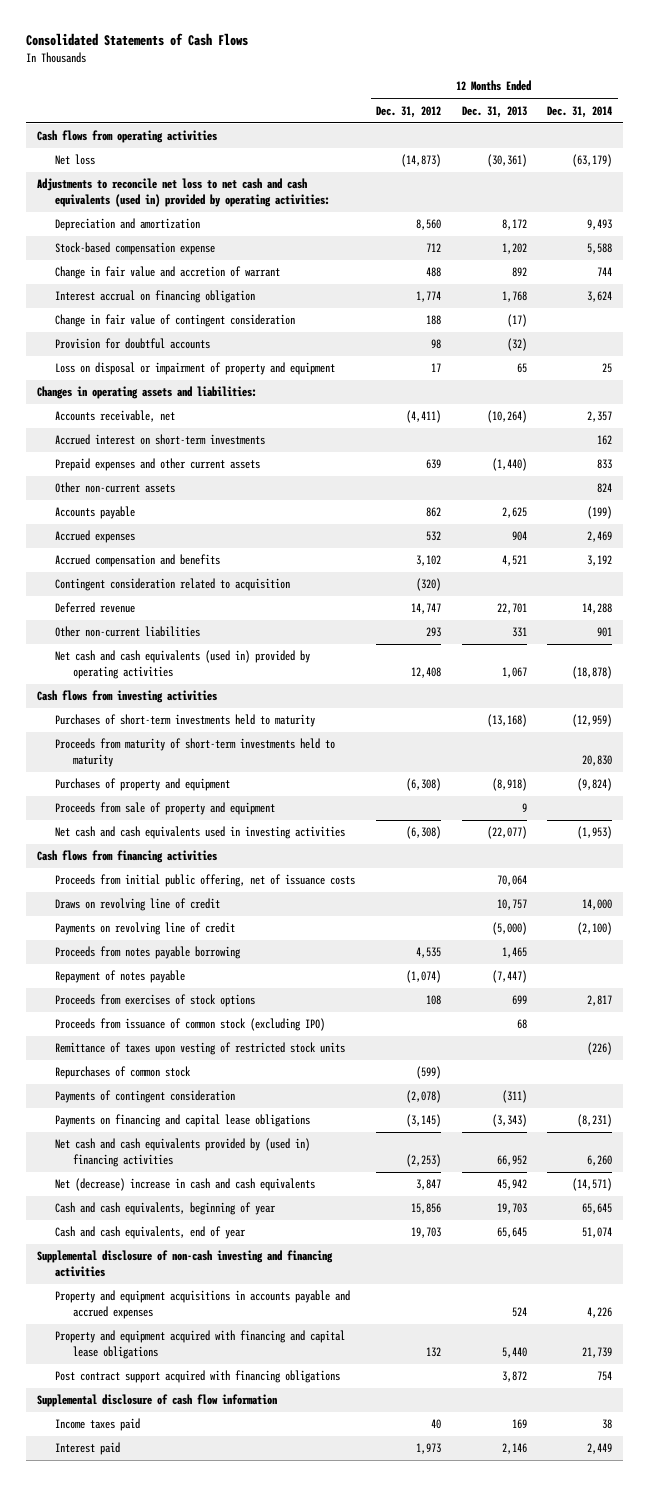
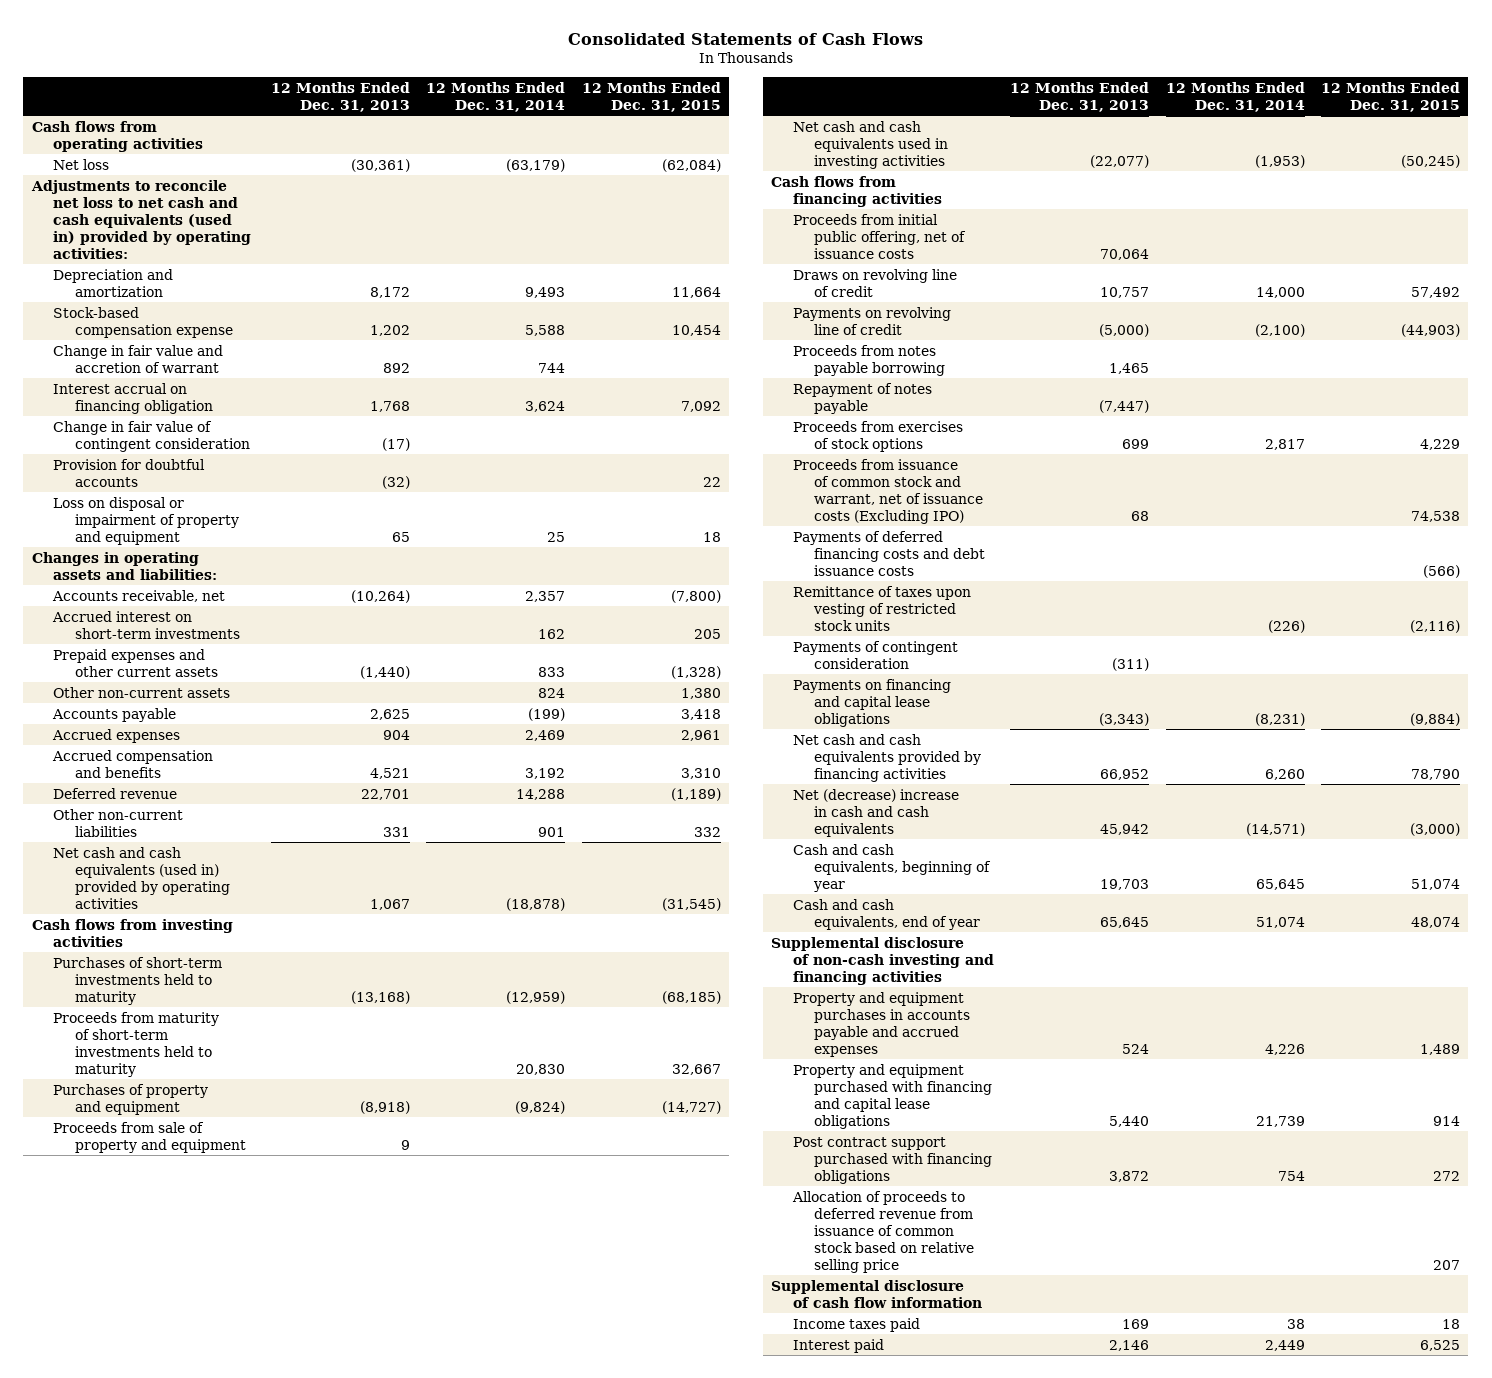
- | 12 Months Ended Dec. 31, 2012 | 12 Months Ended Dec. 31, 2013 | 12 Months Ended Dec. 31, 2014
+ | 12 Months Ended Dec. 31, 2013 | 12 Months Ended Dec. 31, 2014 | 12 Months Ended Dec. 31, 2015
- Contingent consideration related to acquisition | (320) | |
- Proceeds from issuance of common stock (excluding IPO) | | 68 |
+ Proceeds from issuance of common stock and warrant, net of issuance costs (Excluding IPO) | 68 | | 74,538
+ Payments of deferred financing costs and debt issuance costs | | | (566)
- Repurchases of common stock | (599) | |
- Net cash and cash equivalents provided by (used in) financing activities | (2,253) | 66,952 | 6,260
+ Net cash and cash equivalents provided by financing activities | 66,952 | 6,260 | 78,790
- Property and equipment acquisitions in accounts payable and accrued expenses | | 524 | 4,226
- Property and equipment acquired with financing and capital lease obligations | 132 | 5,440 | 21,739
- Post contract support acquired with financing obligations | | 3,872 | 754
+ Property and equipment purchases in accounts payable and accrued expenses | 524 | 4,226 | 1,489
+ Property and equipment purchased with financing and capital lease obligations | 5,440 | 21,739 | 914
+ Post contract support purchased with financing obligations | 3,872 | 754 | 272
+ Allocation of proceeds to deferred revenue from issuance of common stock based on relative selling price | | | 207

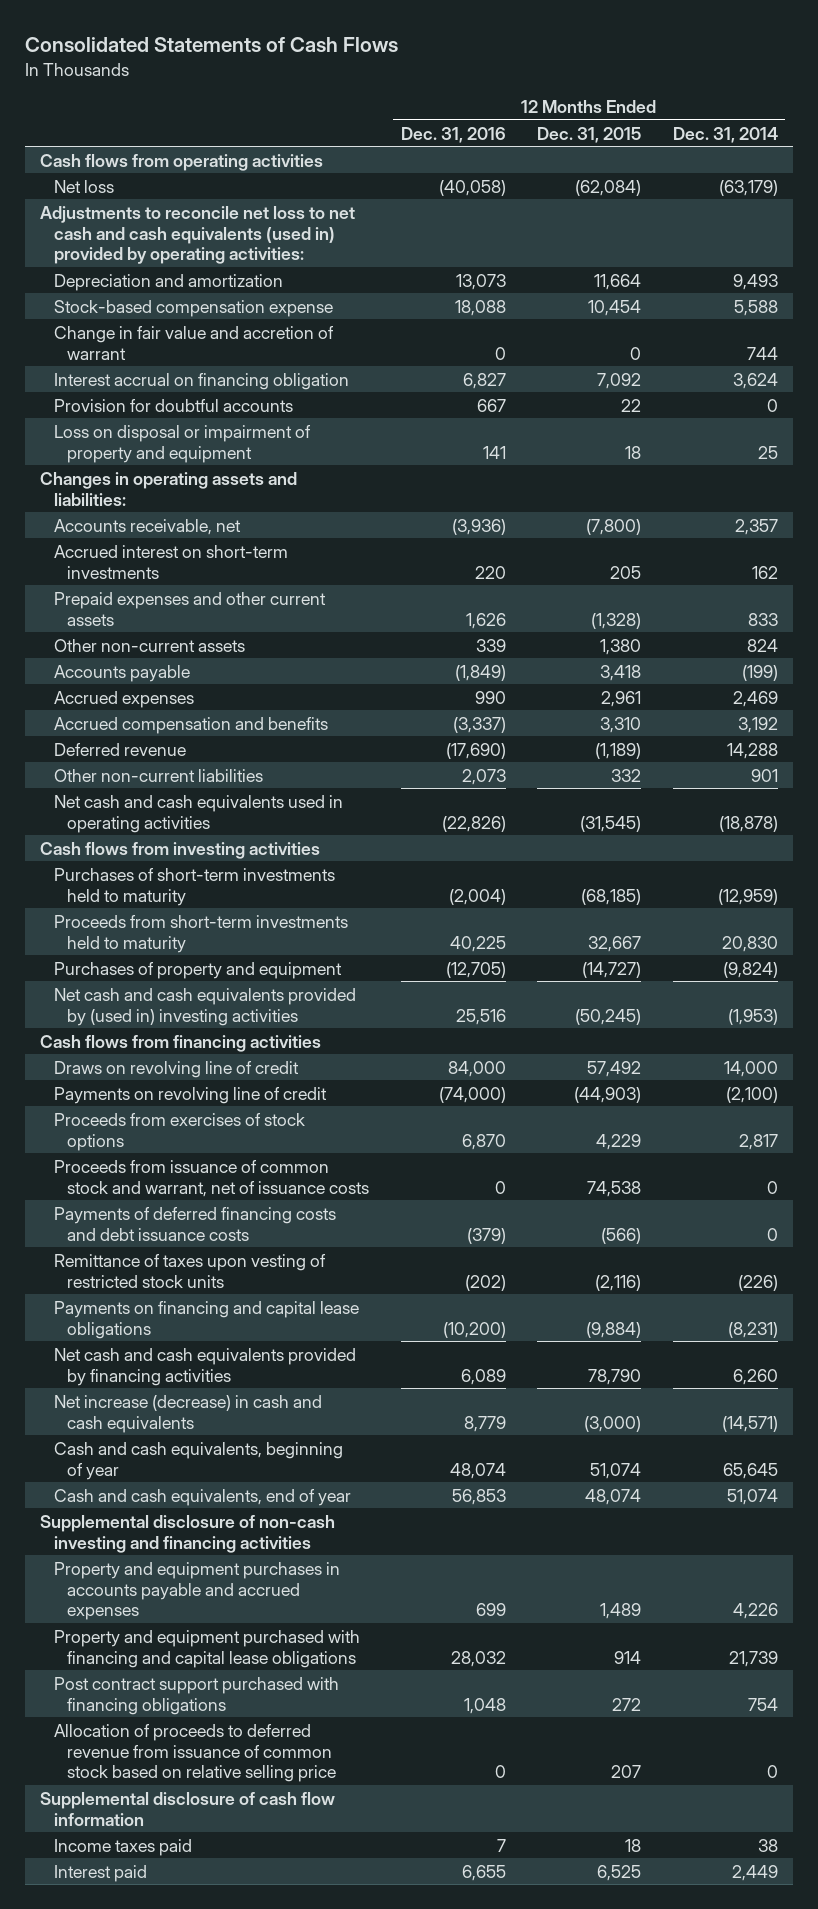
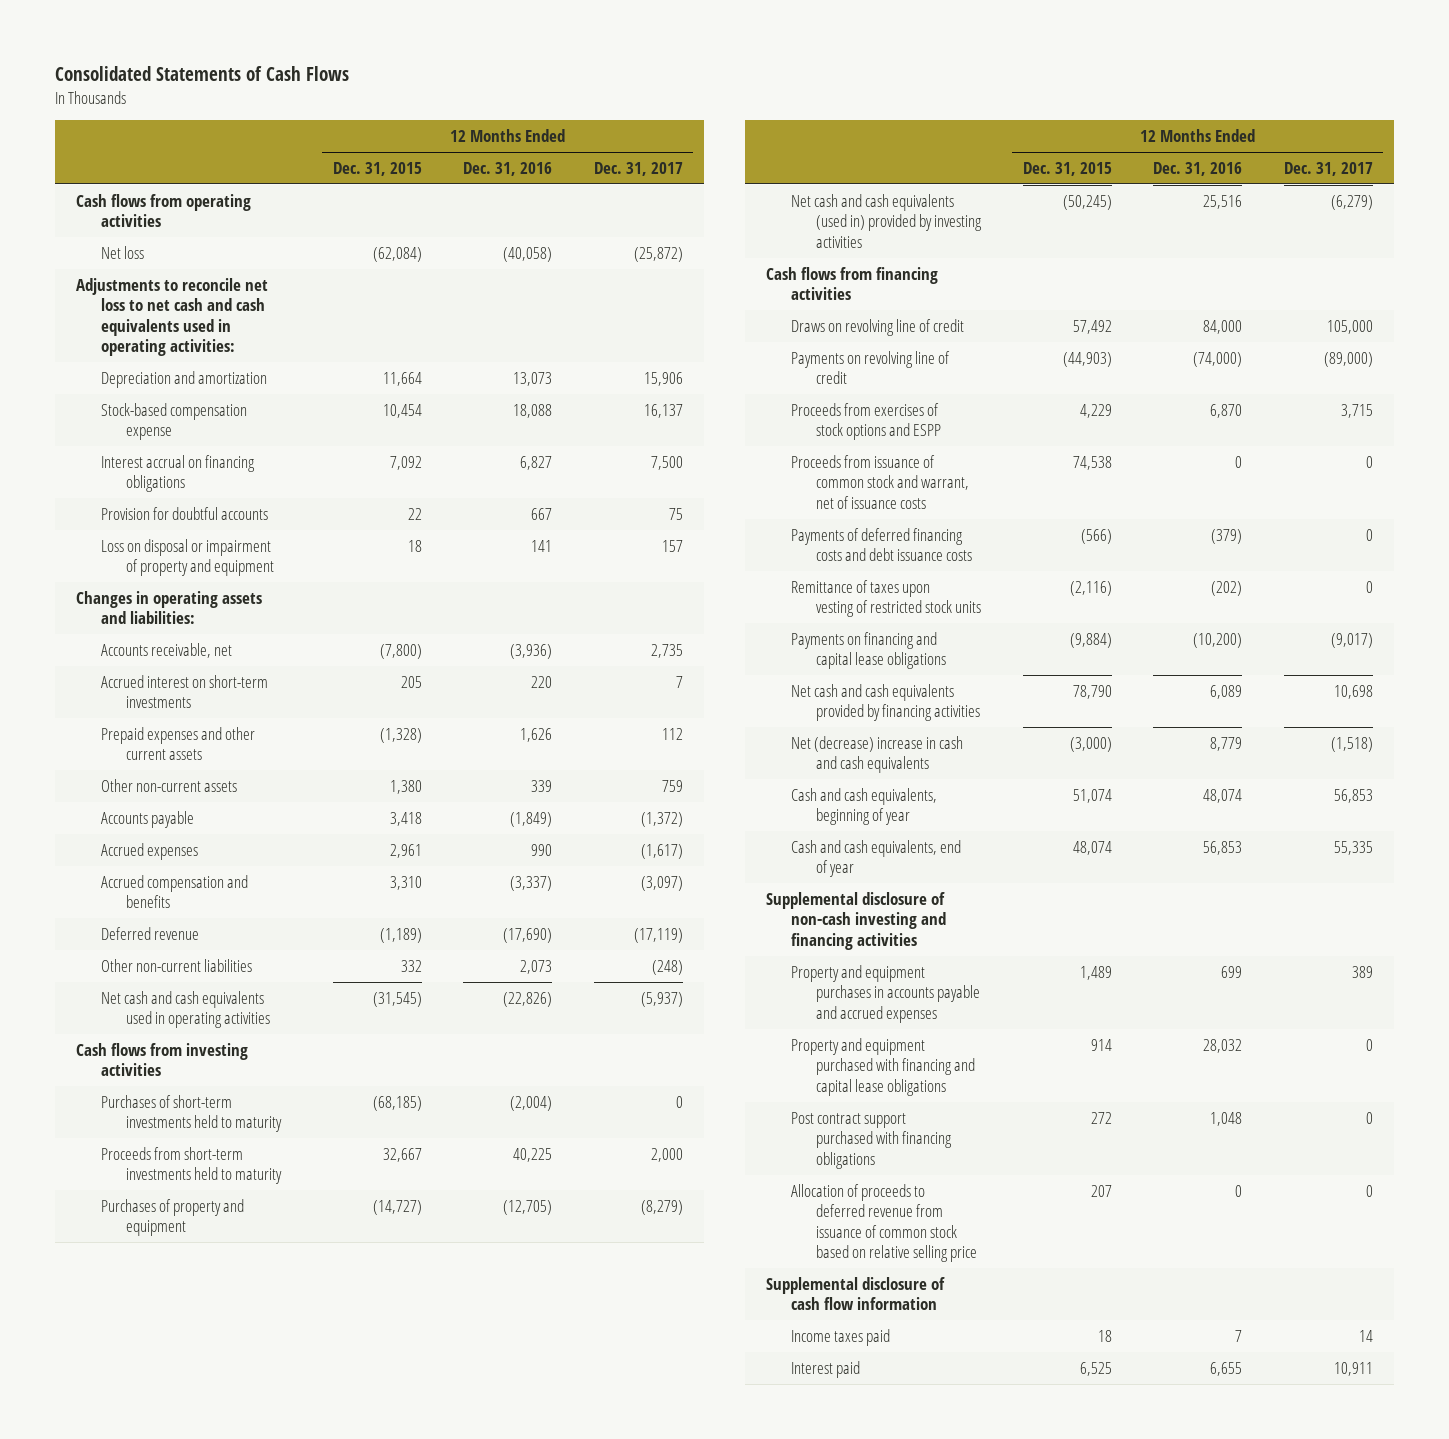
- | 12 Months Ended Dec. 31, 2016 | 12 Months Ended Dec. 31, 2015 | 12 Months Ended Dec. 31, 2014
+ | 12 Months Ended Dec. 31, 2015 | 12 Months Ended Dec. 31, 2016 | 12 Months Ended Dec. 31, 2017
- Adjustments to reconcile net loss to net cash and cash equivalents (used in) provided by operating activities:
+ Adjustments to reconcile net loss to net cash and cash equivalents used in operating activities:
- Change in fair value and accretion of warrant | 0 | 0 | 744
- Interest accrual on financing obligation | 6,827 | 7,092 | 3,624
+ Interest accrual on financing obligations | 7,092 | 6,827 | 7,500
- Net cash and cash equivalents provided by (used in) investing activities | 25,516 | (50,245) | (1,953)
+ Net cash and cash equivalents (used in) provided by investing activities | (50,245) | 25,516 | (6,279)
- Proceeds from exercises of stock options | 6,870 | 4,229 | 2,817
+ Proceeds from exercises of stock options and ESPP | 4,229 | 6,870 | 3,715
- Net increase (decrease) in cash and cash equivalents | 8,779 | (3,000) | (14,571)
+ Net (decrease) increase in cash and cash equivalents | (3,000) | 8,779 | (1,518)

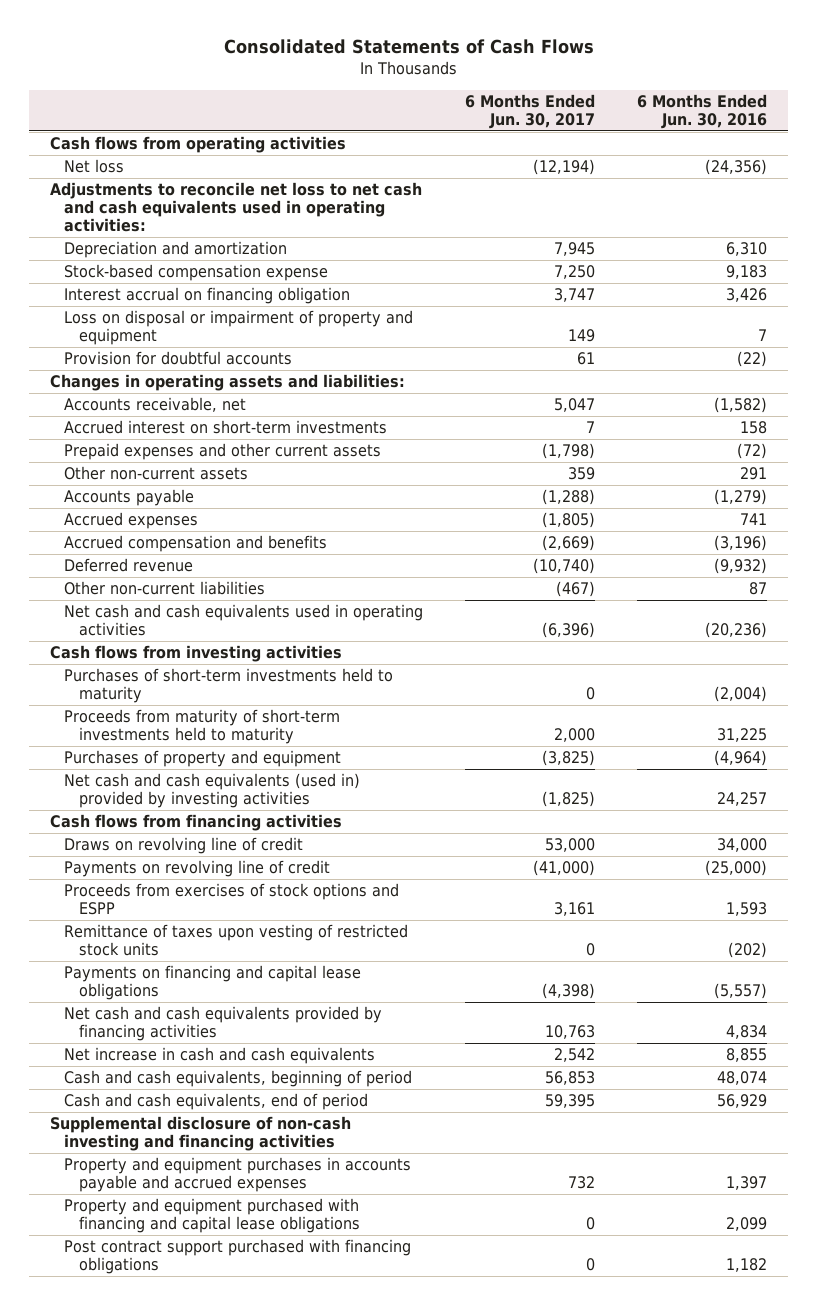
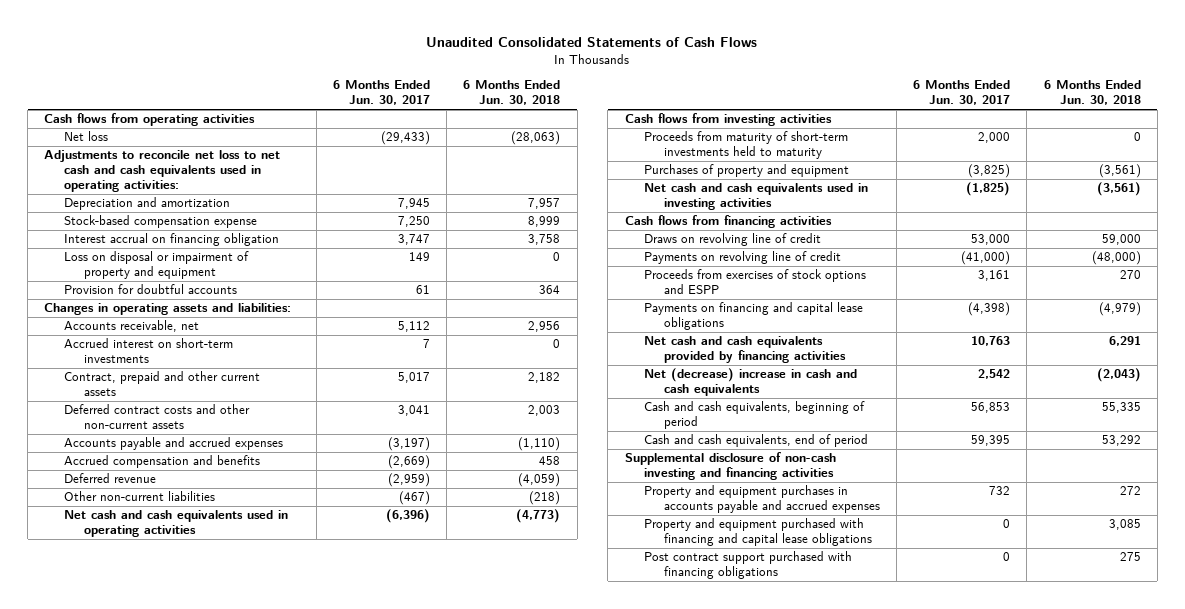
- Consolidated Statements of Cash Flows
+ Unaudited Consolidated Statements of Cash Flows
- | 6 Months Ended Jun. 30, 2017 | 6 Months Ended Jun. 30, 2016
+ | 6 Months Ended Jun. 30, 2017 | 6 Months Ended Jun. 30, 2018
- Net loss | (12,194) | (24,356)
+ Net loss | (29,433) | (28,063)
- Accounts receivable, net | 5,047 | (1,582)
+ Accounts receivable, net | 5,112 | 2,956
- Prepaid expenses and other current assets | (1,798) | (72)
- Other non-current assets | 359 | 291
- Accounts payable | (1,288) | (1,279)
- Accrued expenses | (1,805) | 741
+ Contract, prepaid and other current assets | 5,017 | 2,182
+ Deferred contract costs and other non-current assets | 3,041 | 2,003
+ Accounts payable and accrued expenses | (3,197) | (1,110)
- Deferred revenue | (10,740) | (9,932)
+ Deferred revenue | (2,959) | (4,059)
- Purchases of short-term investments held to maturity | 0 | (2,004)
- Net cash and cash equivalents (used in) provided by investing activities | (1,825) | 24,257
+ Net cash and cash equivalents used in investing activities | (1,825) | (3,561)
- Remittance of taxes upon vesting of restricted stock units | 0 | (202)
- Net increase in cash and cash equivalents | 2,542 | 8,855
+ Net (decrease) increase in cash and cash equivalents | 2,542 | (2,043)

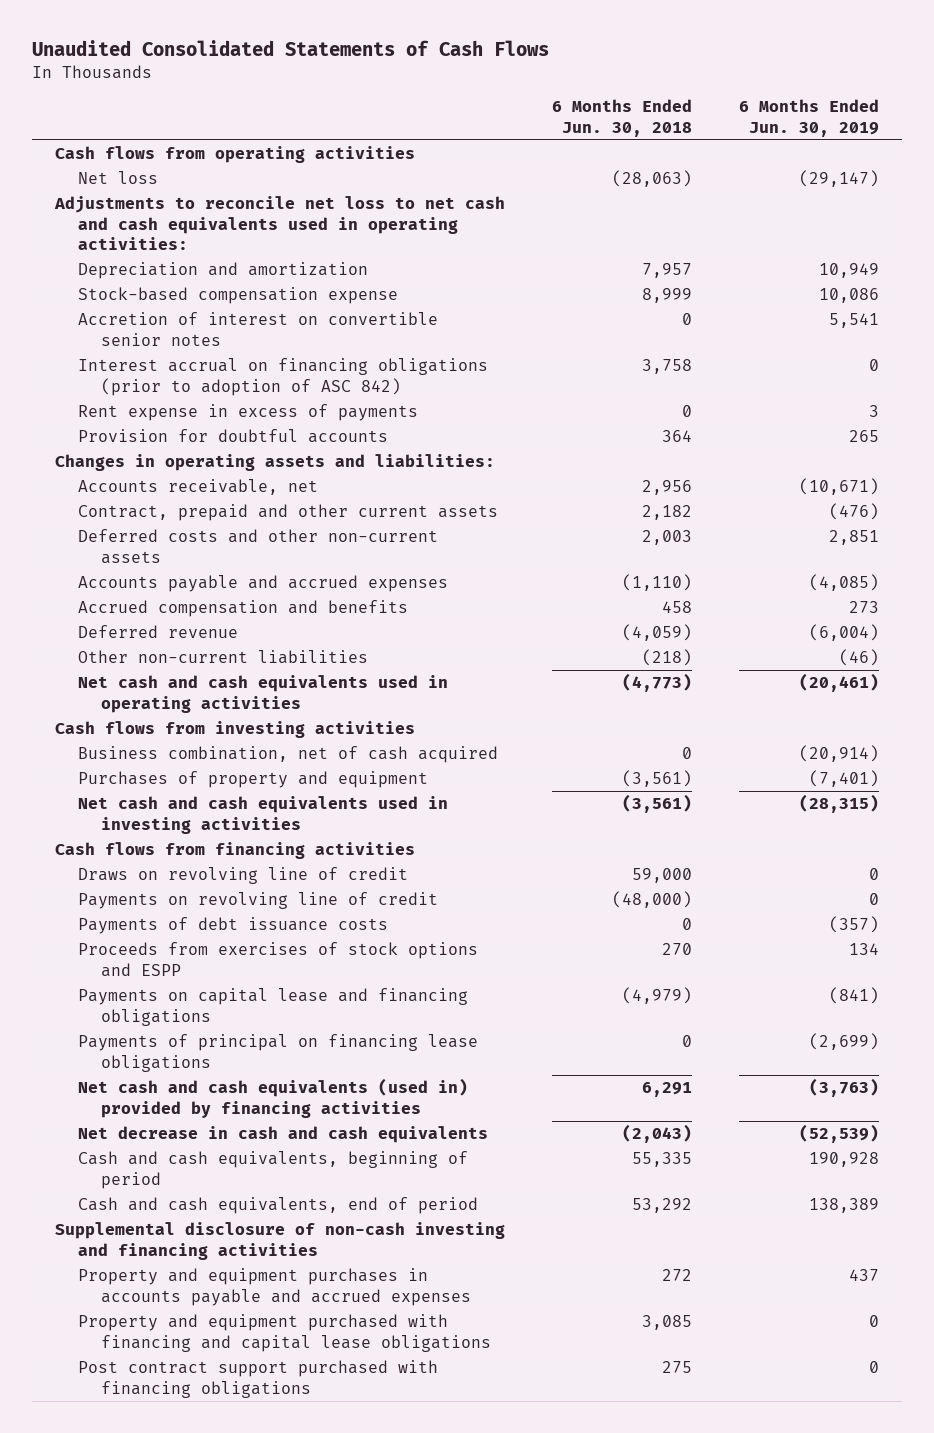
- | 6 Months Ended Jun. 30, 2017 | 6 Months Ended Jun. 30, 2018
+ | 6 Months Ended Jun. 30, 2018 | 6 Months Ended Jun. 30, 2019
- Interest accrual on financing obligation | 3,747 | 3,758
- Loss on disposal or impairment of property and equipment | 149 | 0
+ Accretion of interest on convertible senior notes | 0 | 5,541
+ Interest accrual on financing obligations (prior to adoption of ASC 842) | 3,758 | 0
+ Rent expense in excess of payments | 0 | 3
- Accrued interest on short-term investments | 7 | 0
- Deferred contract costs and other non-current assets | 3,041 | 2,003
+ Deferred costs and other non-current assets | 2,003 | 2,851
- Proceeds from maturity of short-term investments held to maturity | 2,000 | 0
+ Business combination, net of cash acquired | 0 | (20,914)
+ Payments of debt issuance costs | 0 | (357)
- Payments on financing and capital lease obligations | (4,398) | (4,979)
- Net cash and cash equivalents provided by financing activities | 10,763 | 6,291
- Net (decrease) increase in cash and cash equivalents | 2,542 | (2,043)
+ Payments on capital lease and financing obligations | (4,979) | (841)
+ Payments of principal on financing lease obligations | 0 | (2,699)
+ Net cash and cash equivalents (used in) provided by financing activities | 6,291 | (3,763)
+ Net decrease in cash and cash equivalents | (2,043) | (52,539)

